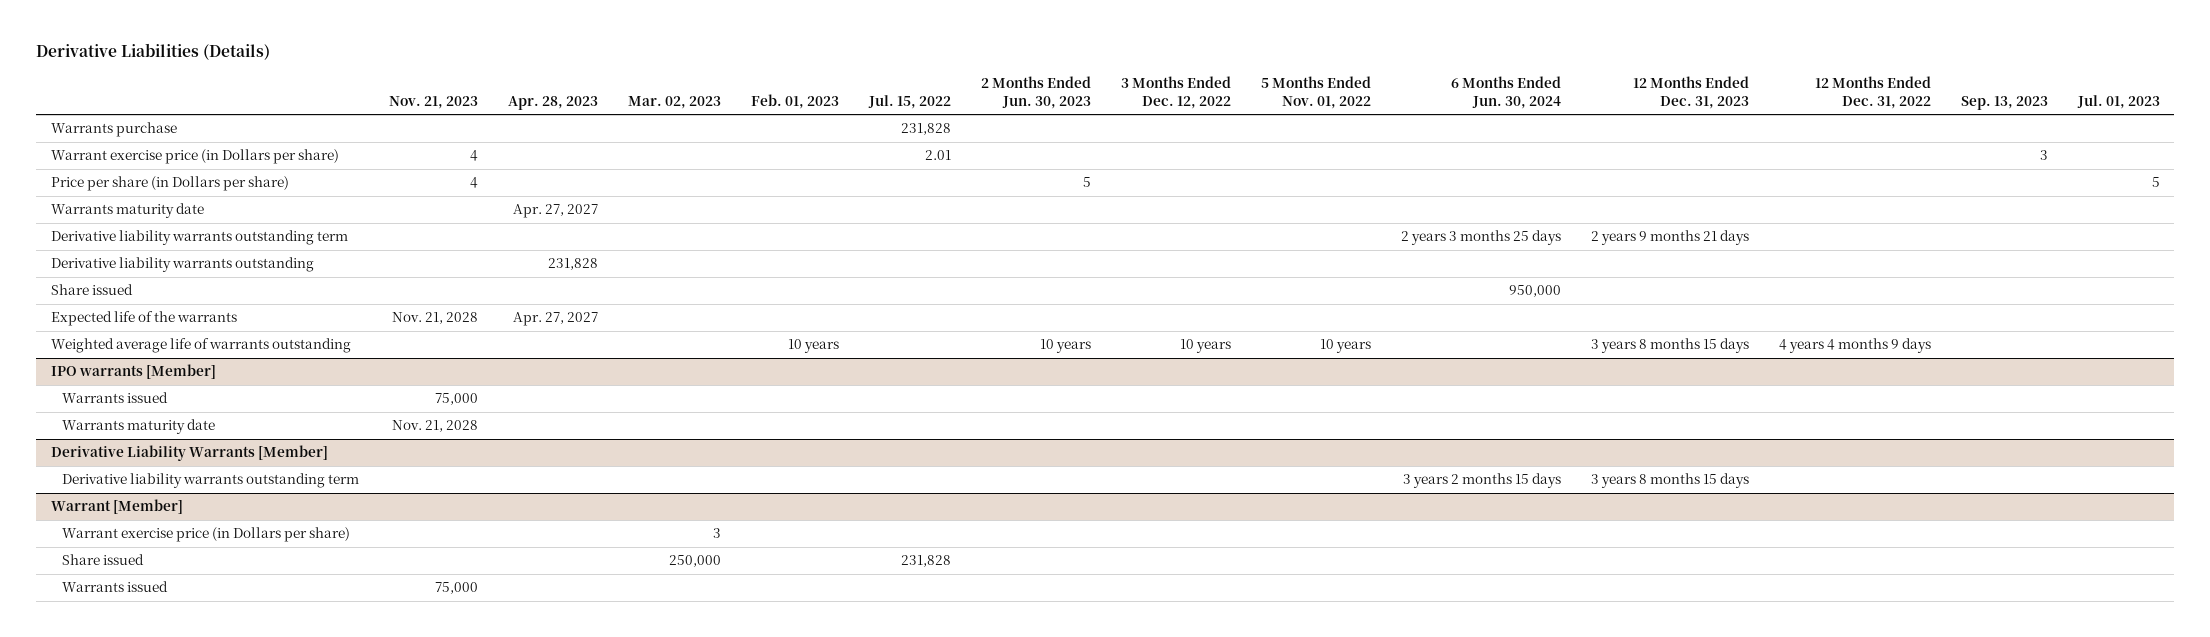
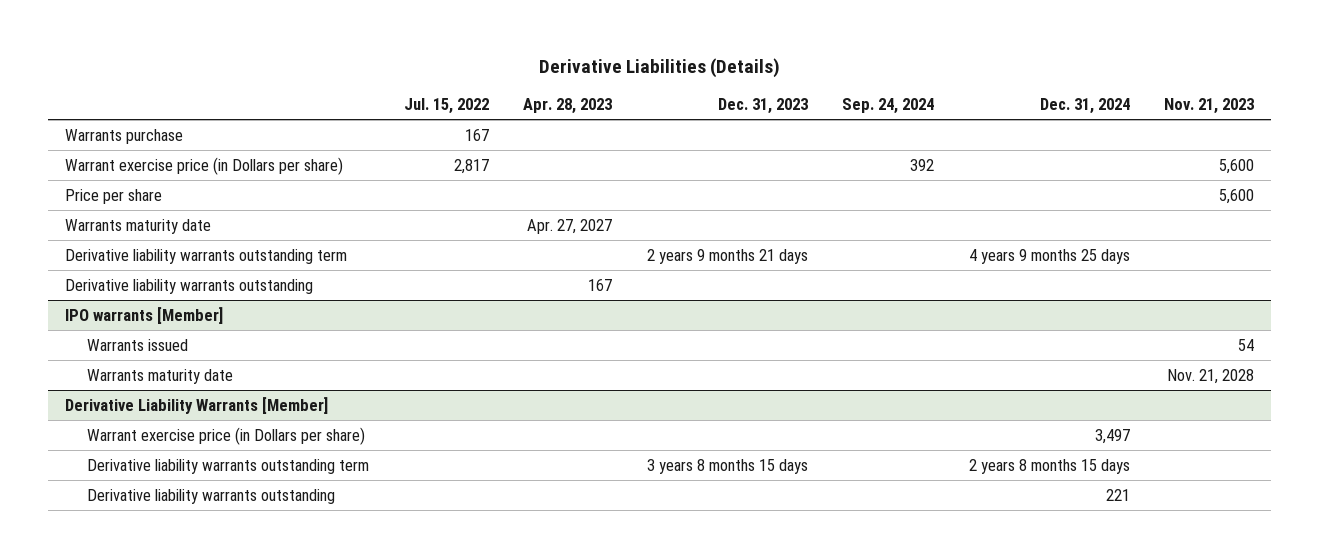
- | Nov. 21, 2023 | Apr. 28, 2023 | Mar. 02, 2023 | Feb. 01, 2023 | Jul. 15, 2022 | 2 Months Ended Jun. 30, 2023 | 3 Months Ended Dec. 12, 2022 | 5 Months Ended Nov. 01, 2022 | 6 Months Ended Jun. 30, 2024 | 12 Months Ended Dec. 31, 2023 | 12 Months Ended Dec. 31, 2022 | Sep. 13, 2023 | Jul. 01, 2023
+ | Jul. 15, 2022 | Apr. 28, 2023 | Dec. 31, 2023 | Sep. 24, 2024 | Dec. 31, 2024 | Nov. 21, 2023
- Warrants purchase | | | | | 231,828 | | | | | | | |
- Warrant exercise price (in Dollars per share) | 4 | | | | 2.01 | | | | | | | 3 |
- Price per share (in Dollars per share) | 4 | | | | | 5 | | | | | | | 5
+ Warrants purchase | 167 | | | | |
+ Warrant exercise price (in Dollars per share) | 2,817 | | | 392 | | 5,600
+ Price per share | | | | | | 5,600
- Derivative liability warrants outstanding | | 231,828 | | | | | | | | | | |
- Share issued | | | | | | | | | 950,000 | | | |
- Expected life of the warrants | Nov. 21, 2028 | Apr. 27, 2027 | | | | | | | | | | |
- Weighted average life of warrants outstanding | | | | 10 years | | 10 years | 10 years | 10 years | | 3 years 8 months 15 days | 4 years 4 months 9 days | |
+ Derivative liability warrants outstanding | | 167 | | | |
@ IPO warrants [Member]
- Warrants issued | 75,000 | | | | | | | | | | | |
+ Warrants issued | | | | | | 54
@ Derivative Liability Warrants [Member]
+ Warrant exercise price (in Dollars per share) | | | | | 3,497 |
- Warrant [Member]
- Warrant exercise price (in Dollars per share) | | | 3 | | | | | | | | | |
- Share issued | | | 250,000 | | 231,828 | | | | | | | |
- Warrants issued | 75,000 | | | | | | | | | | | |
@ Derivative Liability Warrants [Member]
+ Derivative liability warrants outstanding | | | | | 221 |

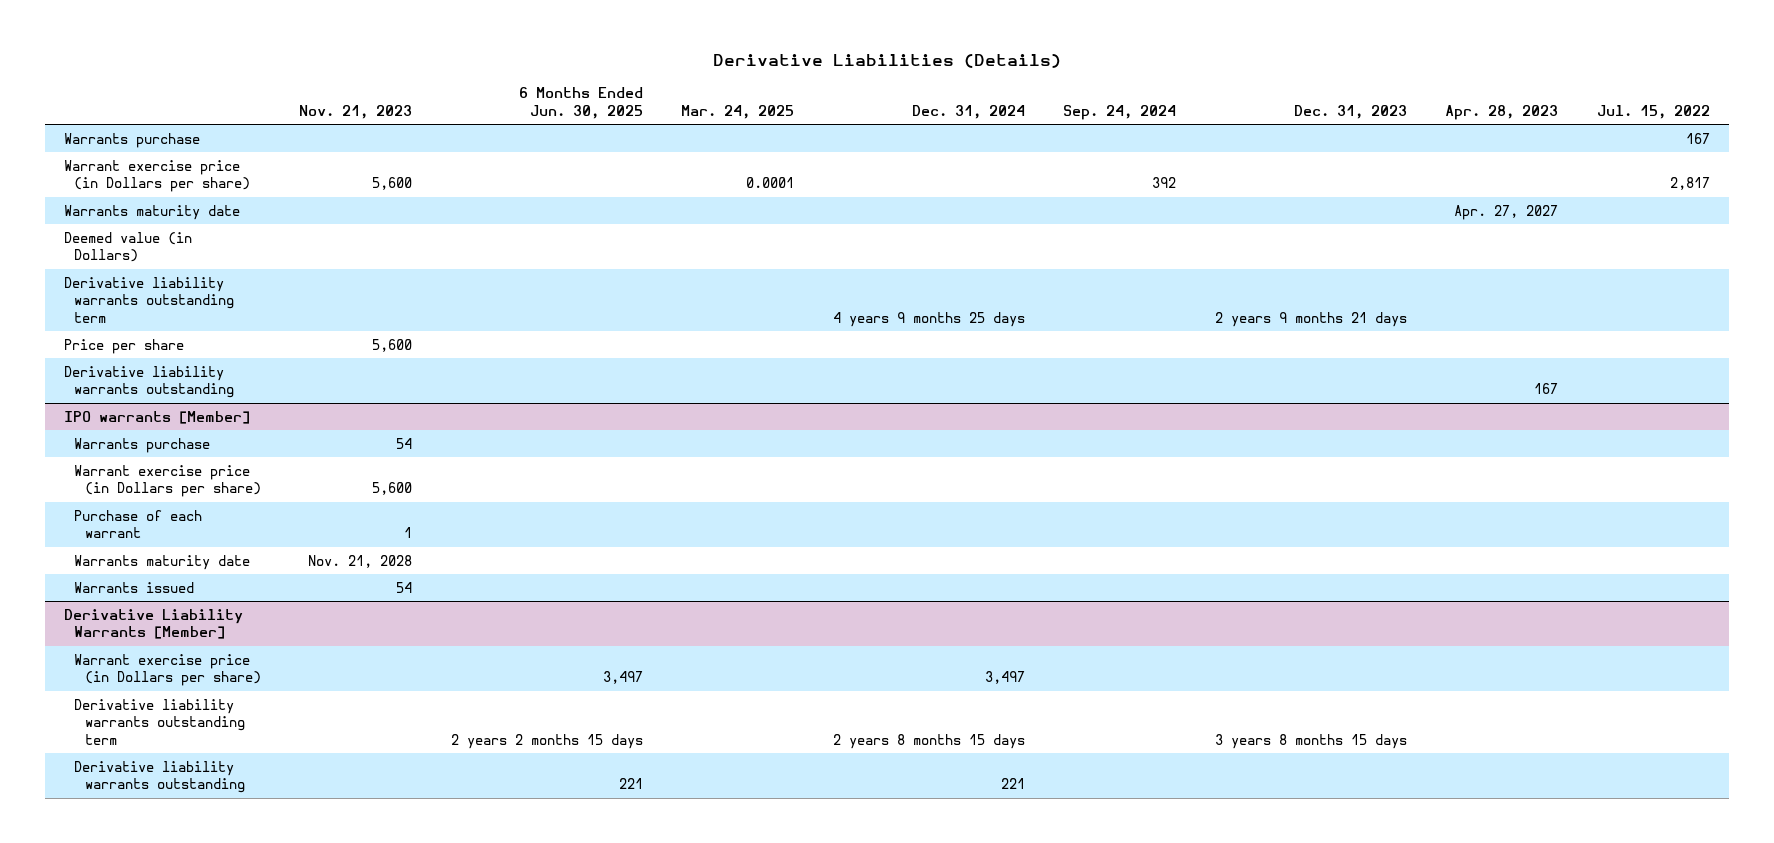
- | Jul. 15, 2022 | Apr. 28, 2023 | Dec. 31, 2023 | Sep. 24, 2024 | Dec. 31, 2024 | Nov. 21, 2023
+ | Nov. 21, 2023 | 6 Months Ended Jun. 30, 2025 | Mar. 24, 2025 | Dec. 31, 2024 | Sep. 24, 2024 | Dec. 31, 2023 | Apr. 28, 2023 | Jul. 15, 2022
+ Deemed value (in Dollars)
moved down: Price per share | 5,600 | | | | | | |
@ IPO warrants [Member]
+ Warrants purchase | 54 | | | | | | |
+ Warrant exercise price (in Dollars per share) | 5,600 | | | | | | |
+ Purchase of each warrant | 1 | | | | | | |
moved down: Warrants issued | 54 | | | | | | |

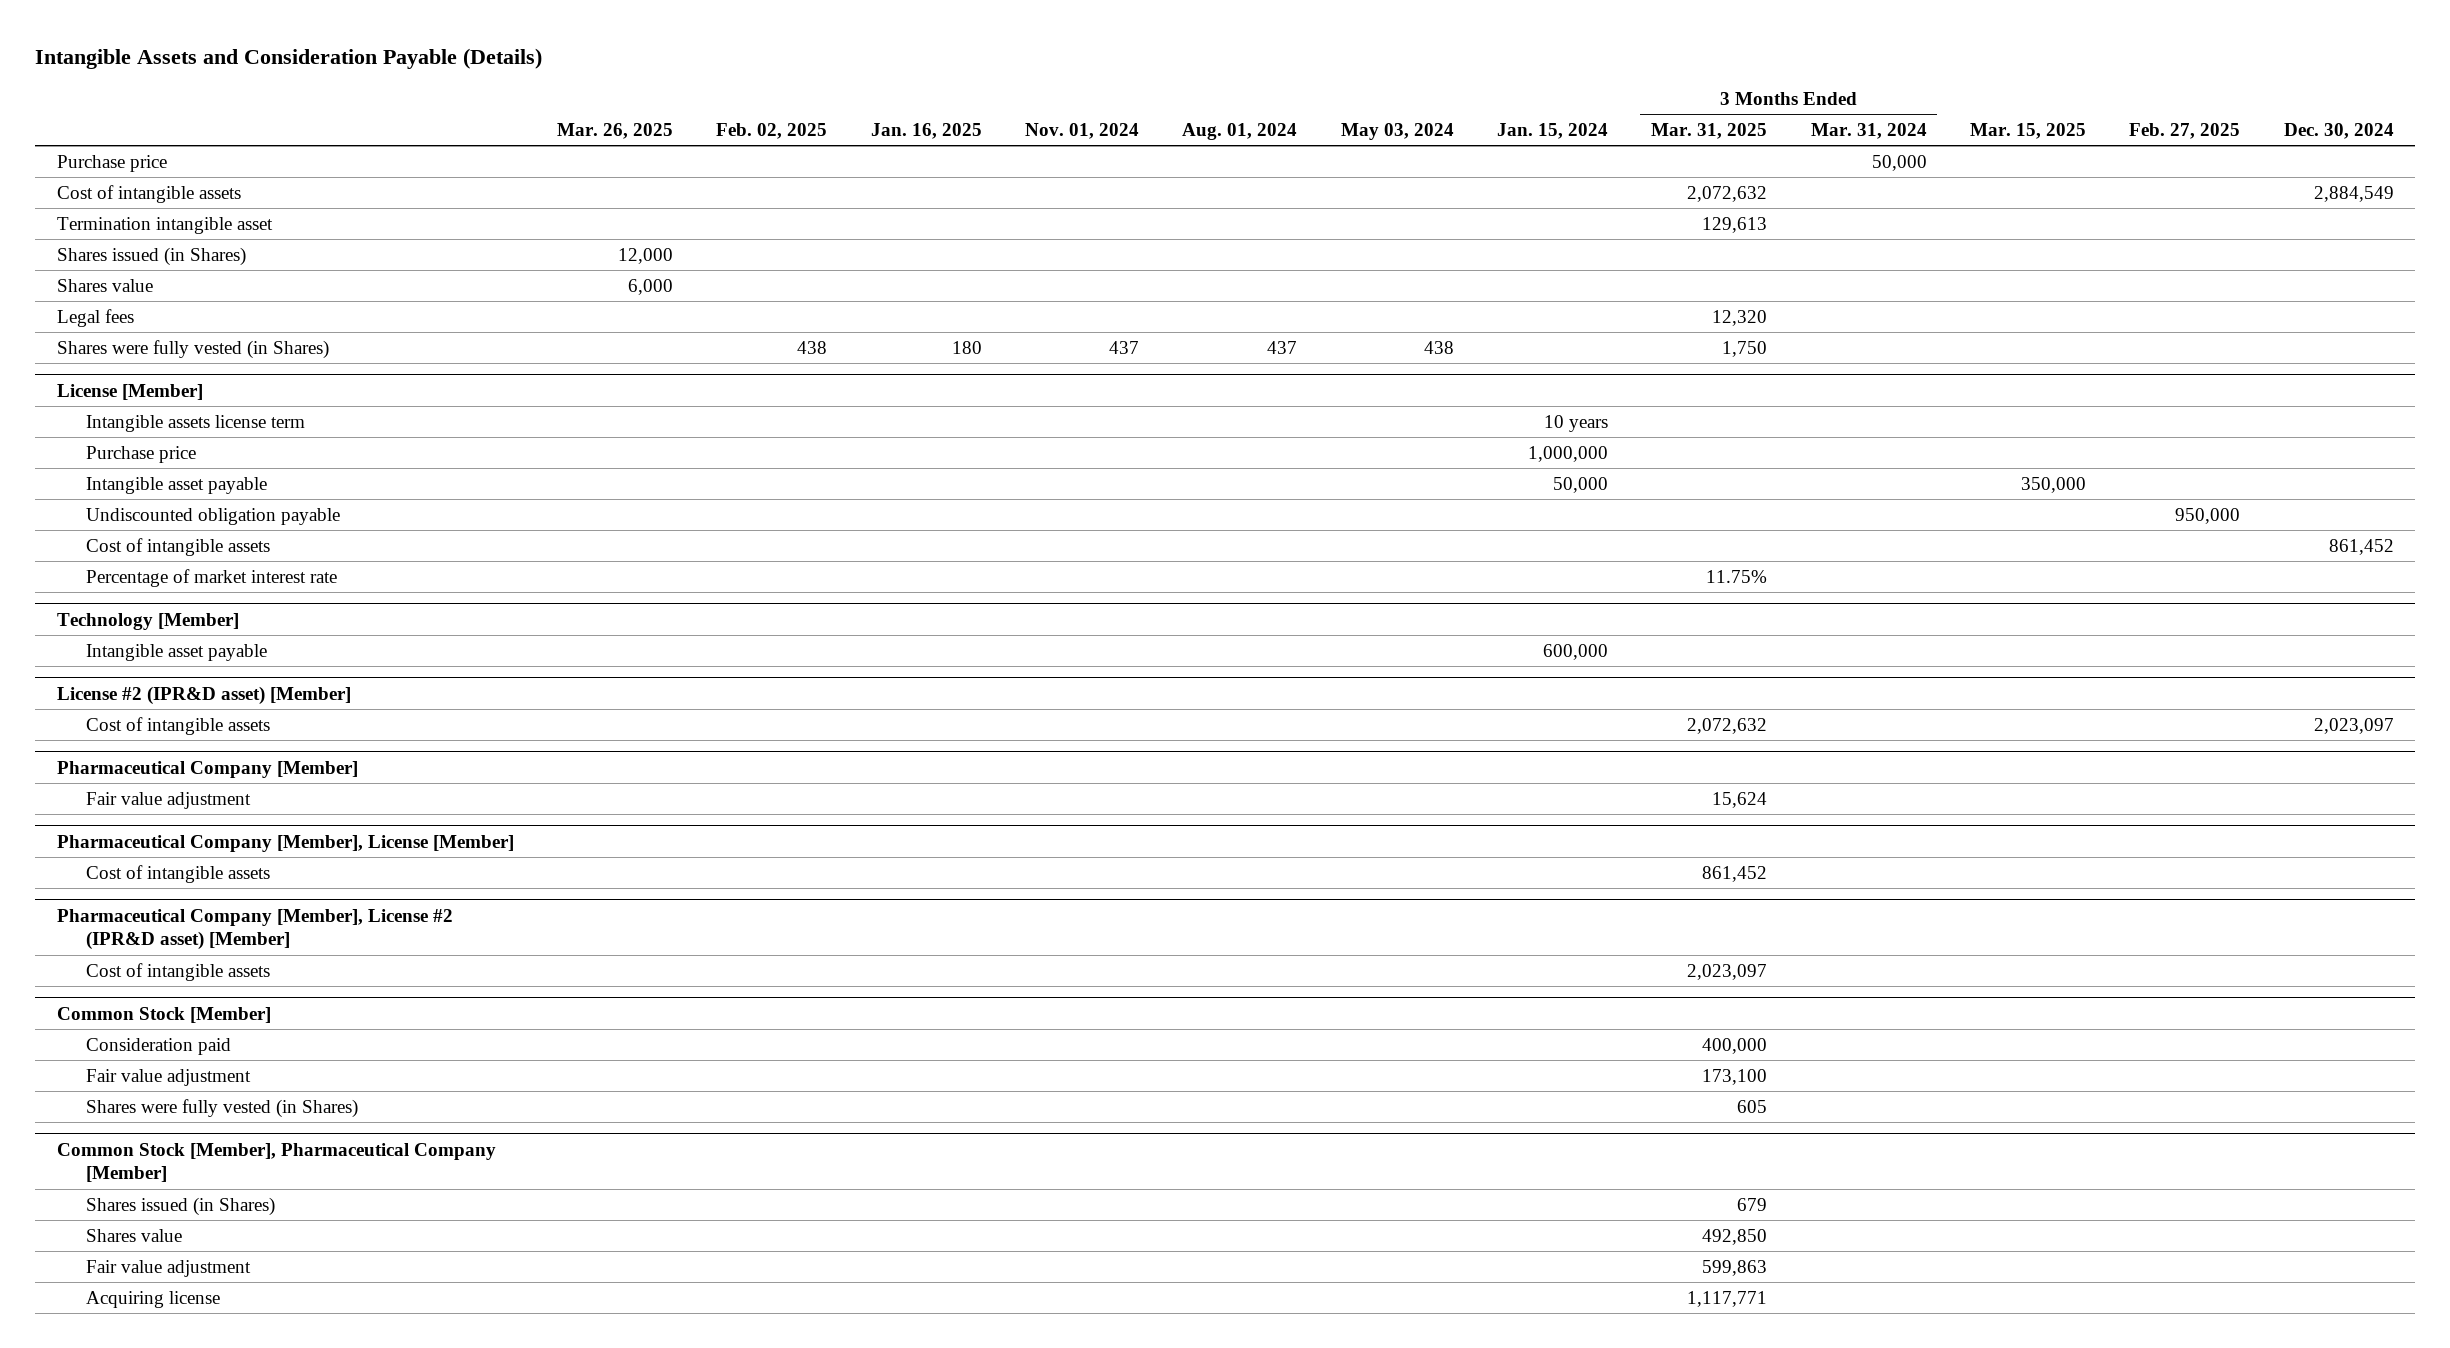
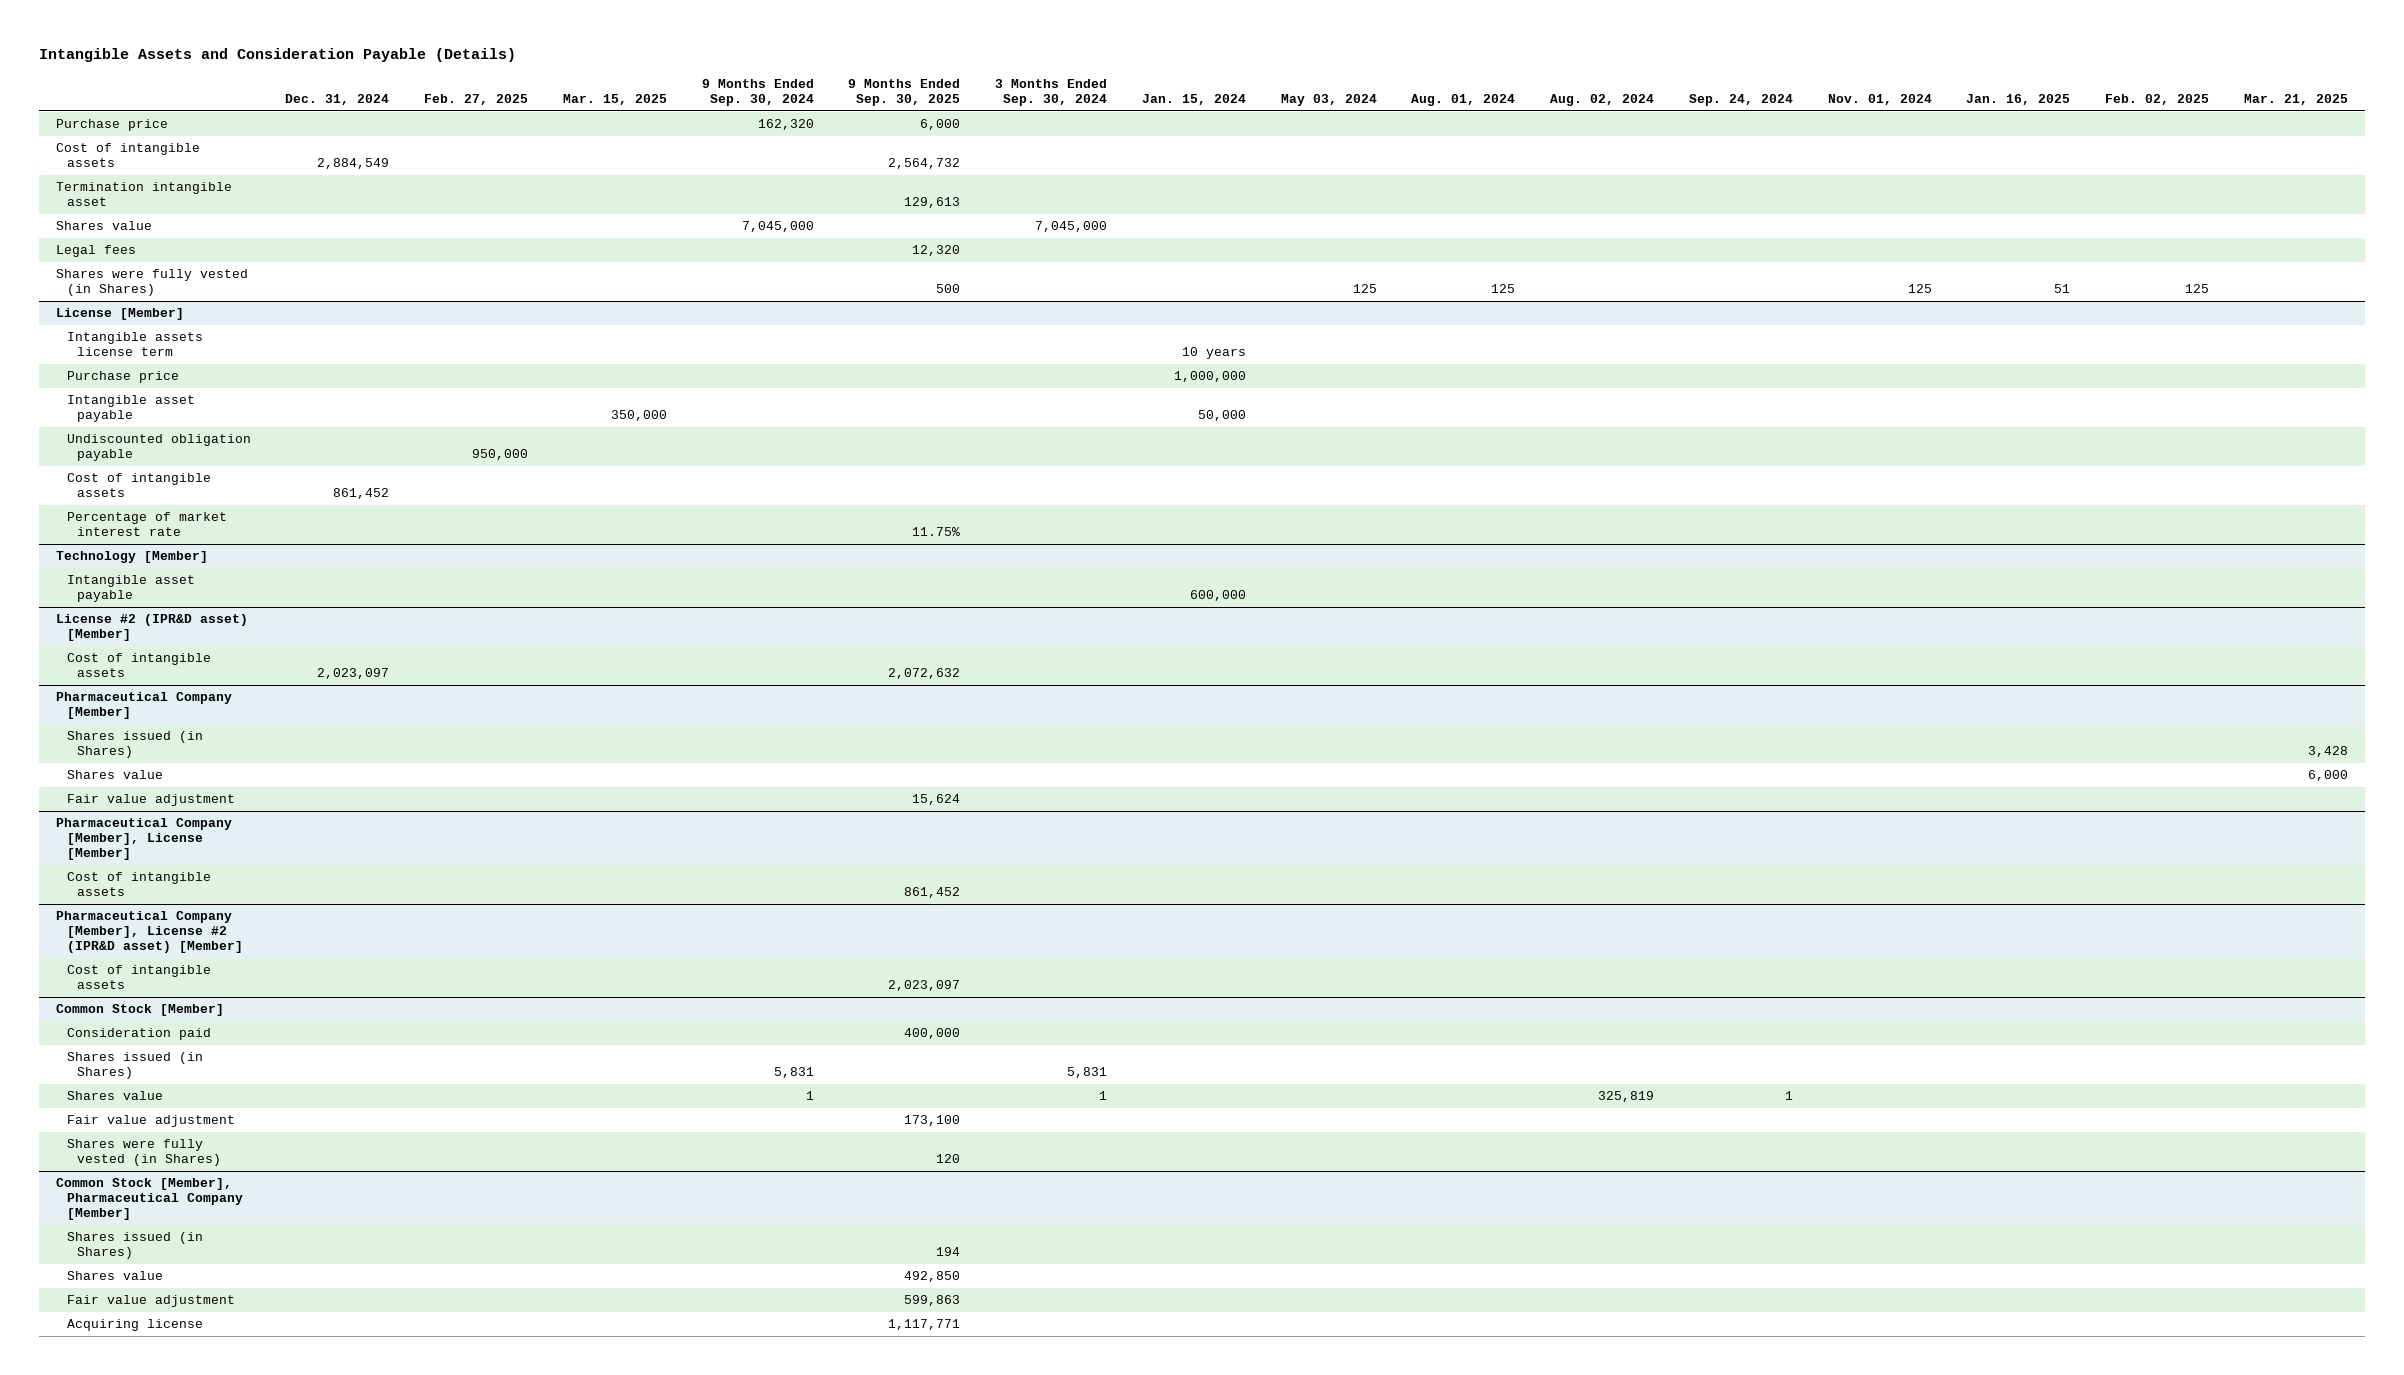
- | Mar. 26, 2025 | Feb. 02, 2025 | Jan. 16, 2025 | Nov. 01, 2024 | Aug. 01, 2024 | May 03, 2024 | Jan. 15, 2024 | 3 Months Ended Mar. 31, 2025 | 3 Months Ended Mar. 31, 2024 | Mar. 15, 2025 | Feb. 27, 2025 | Dec. 30, 2024
+ | Dec. 31, 2024 | Feb. 27, 2025 | Mar. 15, 2025 | 9 Months Ended Sep. 30, 2024 | 9 Months Ended Sep. 30, 2025 | 3 Months Ended Sep. 30, 2024 | Jan. 15, 2024 | May 03, 2024 | Aug. 01, 2024 | Aug. 02, 2024 | Sep. 24, 2024 | Nov. 01, 2024 | Jan. 16, 2025 | Feb. 02, 2025 | Mar. 21, 2025
- Shares issued (in Shares) | 12,000 | | | | | | | | | | |
- Shares were fully vested (in Shares) | | 438 | 180 | 437 | 437 | 438 | | 1,750 | | | |
+ Shares were fully vested (in Shares) | | | | | 500 | | | 125 | 125 | | | 125 | 51 | 125 |
@ Pharmaceutical Company [Member]
+ Shares issued (in Shares) | | | | | | | | | | | | | | | 3,428
+ Shares value | | | | | | | | | | | | | | | 6,000
@ Common Stock [Member]
+ Shares issued (in Shares) | | | | 5,831 | | 5,831 | | | | | | | | |
+ Shares value | | | | 1 | | 1 | | | | 325,819 | 1 | | | |

